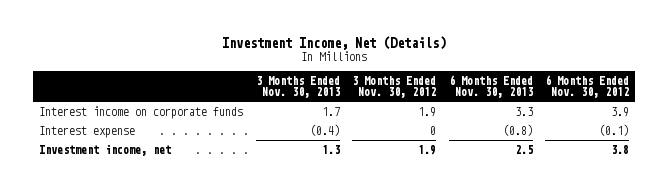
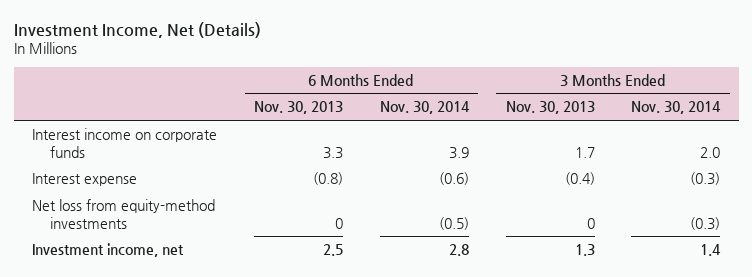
- | 3 Months Ended Nov. 30, 2013 | 3 Months Ended Nov. 30, 2012 | 6 Months Ended Nov. 30, 2013 | 6 Months Ended Nov. 30, 2012
+ | 6 Months Ended Nov. 30, 2013 | 6 Months Ended Nov. 30, 2014 | 3 Months Ended Nov. 30, 2013 | 3 Months Ended Nov. 30, 2014
+ Net loss from equity-method investments | 0 | (0.5) | 0 | (0.3)

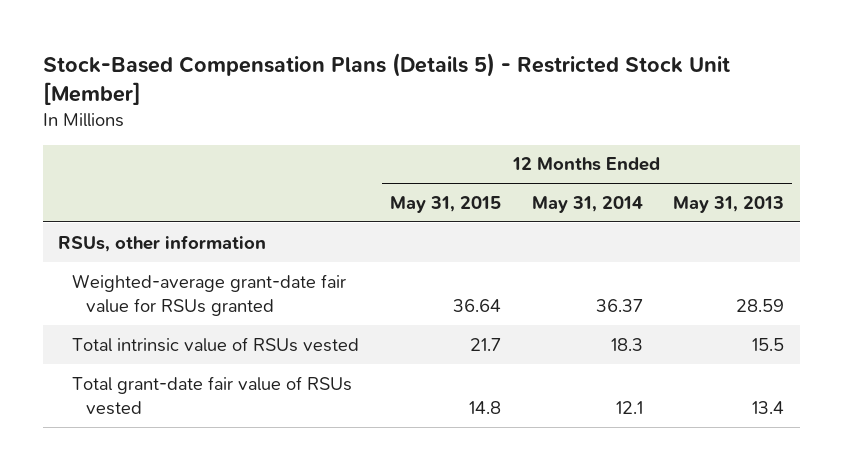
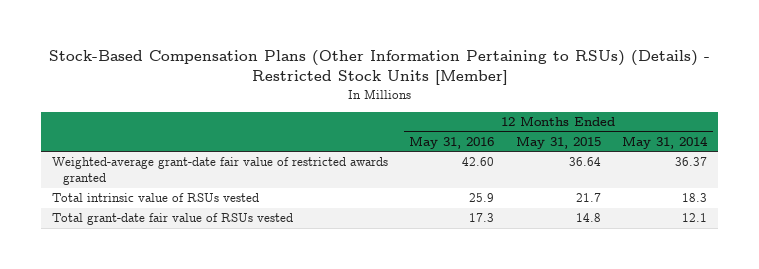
- Stock-Based Compensation Plans (Details 5) - Restricted Stock Unit [Member]
+ Stock-Based Compensation Plans (Other Information Pertaining to RSUs) (Details) - Restricted Stock Units [Member]
- | 12 Months Ended May 31, 2015 | 12 Months Ended May 31, 2014 | 12 Months Ended May 31, 2013
+ | 12 Months Ended May 31, 2016 | 12 Months Ended May 31, 2015 | 12 Months Ended May 31, 2014
- RSUs, other information
- Weighted-average grant-date fair value for RSUs granted | 36.64 | 36.37 | 28.59
+ Weighted-average grant-date fair value of restricted awards granted | 42.60 | 36.64 | 36.37

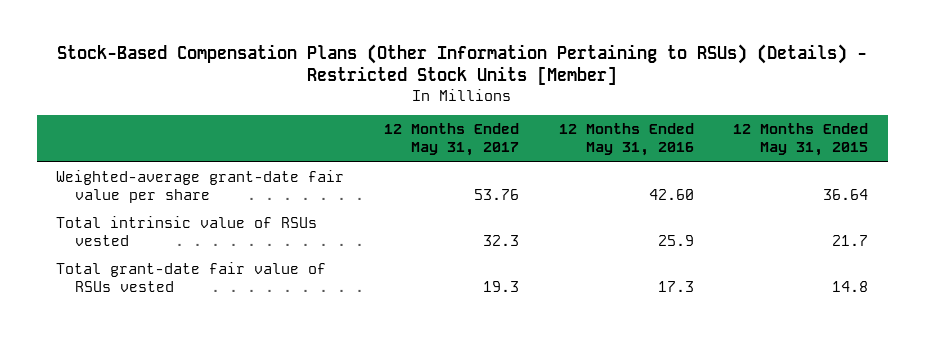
- | 12 Months Ended May 31, 2016 | 12 Months Ended May 31, 2015 | 12 Months Ended May 31, 2014
+ | 12 Months Ended May 31, 2017 | 12 Months Ended May 31, 2016 | 12 Months Ended May 31, 2015
- Weighted-average grant-date fair value of restricted awards granted | 42.60 | 36.64 | 36.37
+ Weighted-average grant-date fair value per share | 53.76 | 42.60 | 36.64

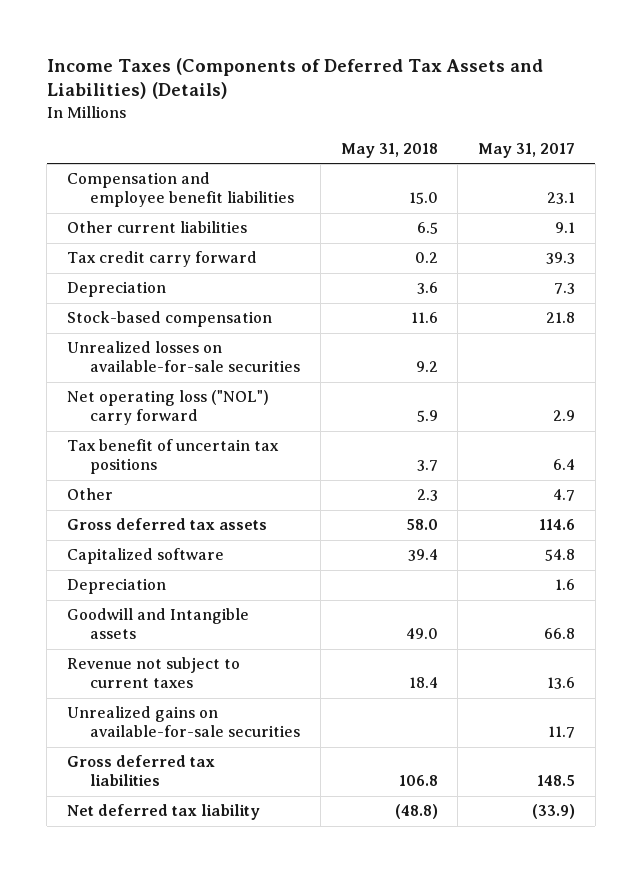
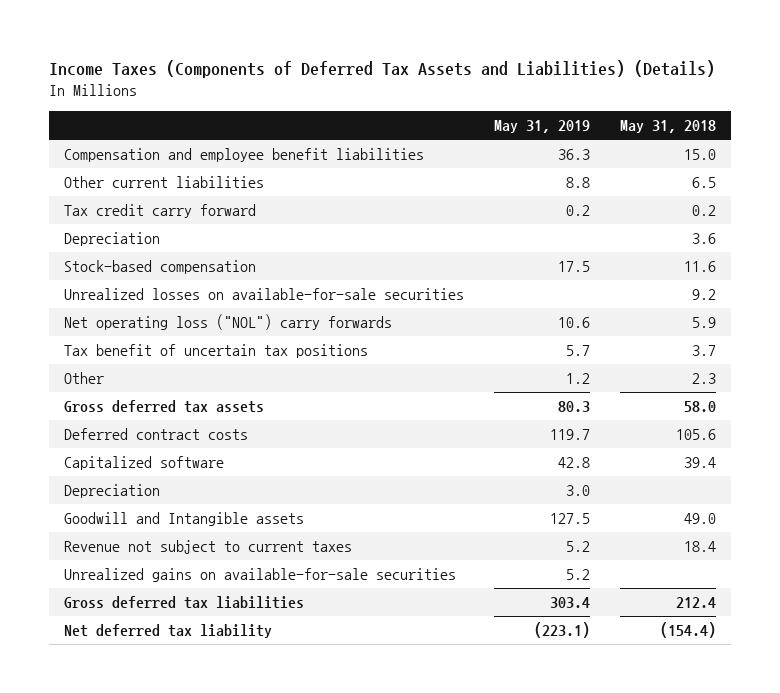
- | May 31, 2018 | May 31, 2017
+ | May 31, 2019 | May 31, 2018
- Net operating loss ("NOL") carry forward | 5.9 | 2.9
+ Net operating loss ("NOL") carry forwards | 10.6 | 5.9
+ Deferred contract costs | 119.7 | 105.6
- Gross deferred tax liabilities | 106.8 | 148.5
- Net deferred tax liability | (48.8) | (33.9)
+ Gross deferred tax liabilities | 303.4 | 212.4
+ Net deferred tax liability | (223.1) | (154.4)

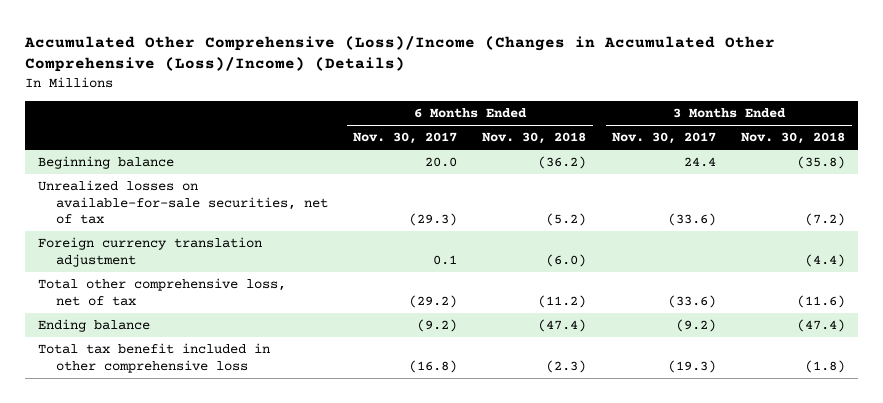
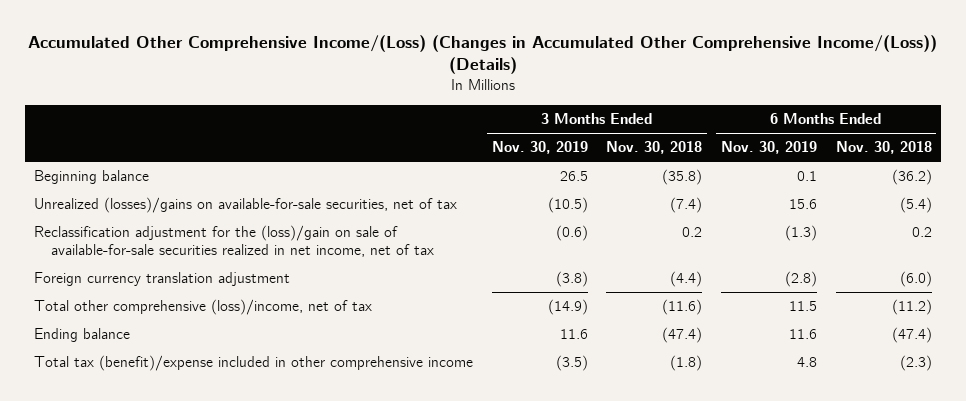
- Accumulated Other Comprehensive (Loss)/Income (Changes in Accumulated Other Comprehensive (Loss)/Income) (Details)
+ Accumulated Other Comprehensive Income/(Loss) (Changes in Accumulated Other Comprehensive Income/(Loss)) (Details)
- | 6 Months Ended Nov. 30, 2017 | 6 Months Ended Nov. 30, 2018 | 3 Months Ended Nov. 30, 2017 | 3 Months Ended Nov. 30, 2018
+ | 3 Months Ended Nov. 30, 2019 | 3 Months Ended Nov. 30, 2018 | 6 Months Ended Nov. 30, 2019 | 6 Months Ended Nov. 30, 2018
- Unrealized losses on available-for-sale securities, net of tax | (29.3) | (5.2) | (33.6) | (7.2)
+ Unrealized (losses)/gains on available-for-sale securities, net of tax | (10.5) | (7.4) | 15.6 | (5.4)
+ Reclassification adjustment for the (loss)/gain on sale of available-for-sale securities realized in net income, net of tax | (0.6) | 0.2 | (1.3) | 0.2
- Total other comprehensive loss, net of tax | (29.2) | (11.2) | (33.6) | (11.6)
+ Total other comprehensive (loss)/income, net of tax | (14.9) | (11.6) | 11.5 | (11.2)
- Total tax benefit included in other comprehensive loss | (16.8) | (2.3) | (19.3) | (1.8)
+ Total tax (benefit)/expense included in other comprehensive income | (3.5) | (1.8) | 4.8 | (2.3)

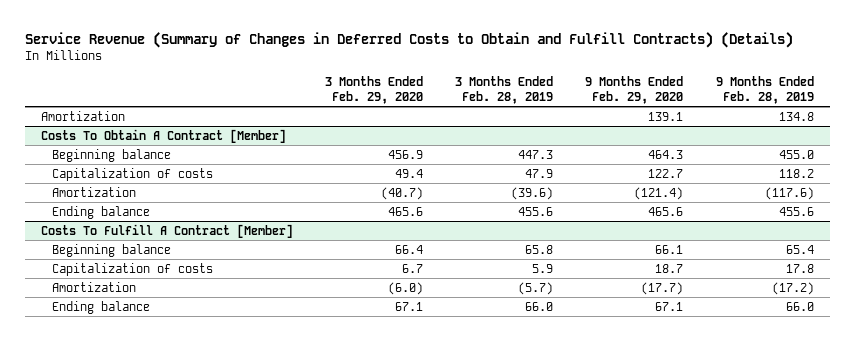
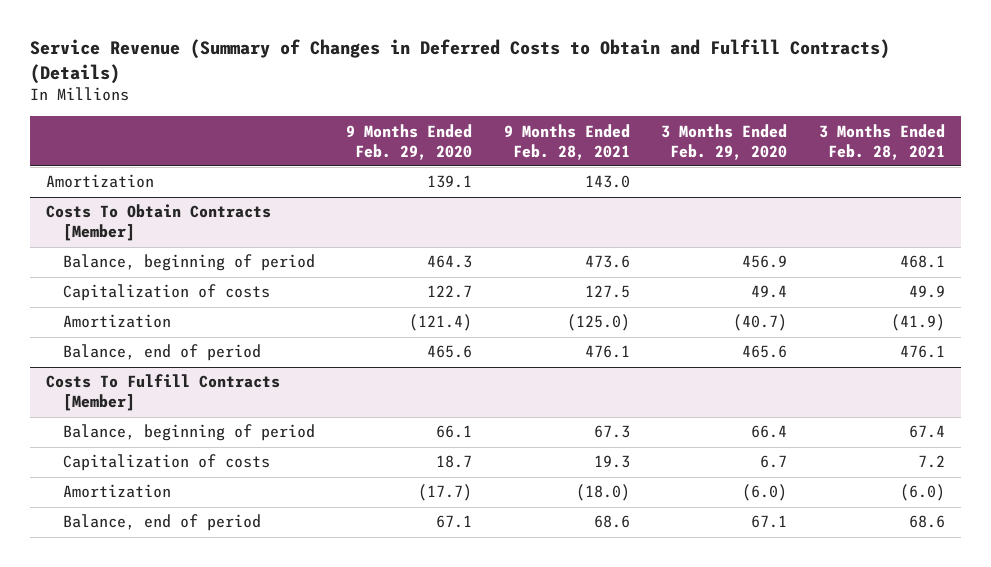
- | 3 Months Ended Feb. 29, 2020 | 3 Months Ended Feb. 28, 2019 | 9 Months Ended Feb. 29, 2020 | 9 Months Ended Feb. 28, 2019
+ | 9 Months Ended Feb. 29, 2020 | 9 Months Ended Feb. 28, 2021 | 3 Months Ended Feb. 29, 2020 | 3 Months Ended Feb. 28, 2021
- Costs To Obtain A Contract [Member]
- Beginning balance | 456.9 | 447.3 | 464.3 | 455.0
+ Costs To Obtain Contracts [Member]
+ Balance, beginning of period | 464.3 | 473.6 | 456.9 | 468.1
- Ending balance | 465.6 | 455.6 | 465.6 | 455.6
- Costs To Fulfill A Contract [Member]
- Beginning balance | 66.4 | 65.8 | 66.1 | 65.4
+ Balance, end of period | 465.6 | 476.1 | 465.6 | 476.1
+ Costs To Fulfill Contracts [Member]
+ Balance, beginning of period | 66.1 | 67.3 | 66.4 | 67.4
- Ending balance | 67.1 | 66.0 | 67.1 | 66.0
+ Balance, end of period | 67.1 | 68.6 | 67.1 | 68.6

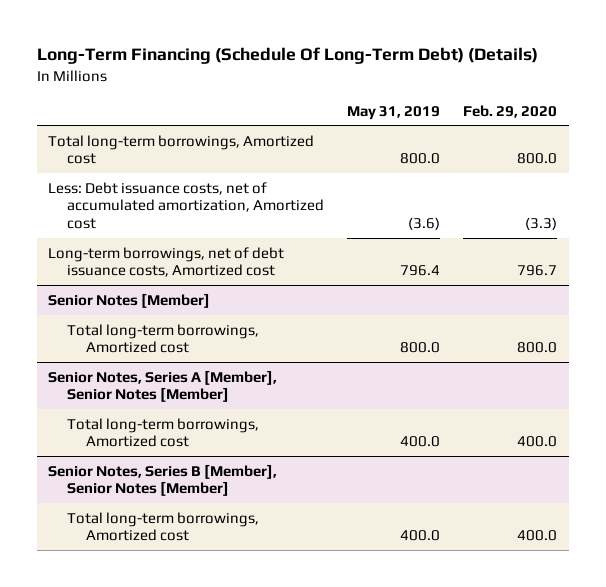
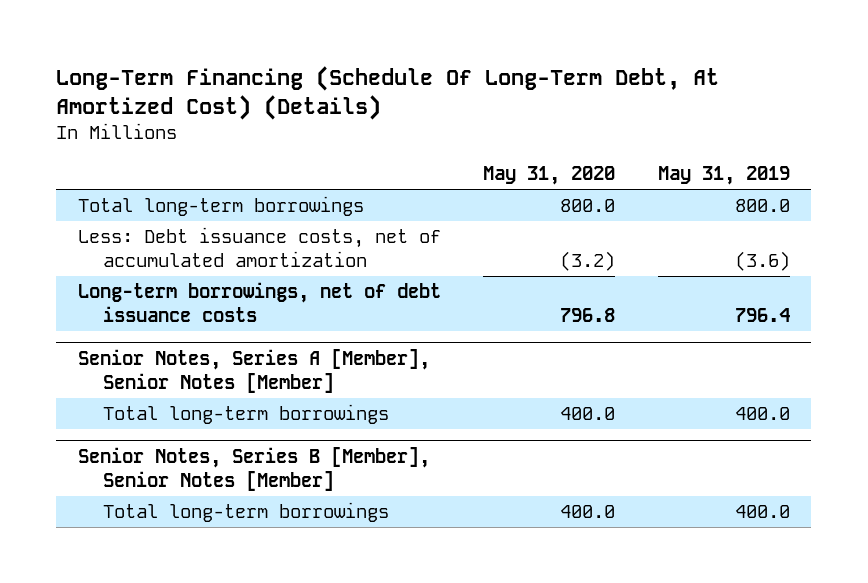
- Long-Term Financing (Schedule Of Long-Term Debt) (Details)
+ Long-Term Financing (Schedule Of Long-Term Debt, At Amortized Cost) (Details)
- | May 31, 2019 | Feb. 29, 2020
+ | May 31, 2020 | May 31, 2019
- Total long-term borrowings, Amortized cost | 800.0 | 800.0
- Less: Debt issuance costs, net of accumulated amortization, Amortized cost | (3.6) | (3.3)
- Long-term borrowings, net of debt issuance costs, Amortized cost | 796.4 | 796.7
- Senior Notes [Member]
- Total long-term borrowings, Amortized cost | 800.0 | 800.0
+ Total long-term borrowings | 800.0 | 800.0
+ Less: Debt issuance costs, net of accumulated amortization | (3.2) | (3.6)
+ Long-term borrowings, net of debt issuance costs | 796.8 | 796.4
@ Senior Notes, Series A [Member], Senior Notes [Member]
- Total long-term borrowings, Amortized cost | 400.0 | 400.0
+ Total long-term borrowings | 400.0 | 400.0
@ Senior Notes, Series B [Member], Senior Notes [Member]
- Total long-term borrowings, Amortized cost | 400.0 | 400.0
+ Total long-term borrowings | 400.0 | 400.0

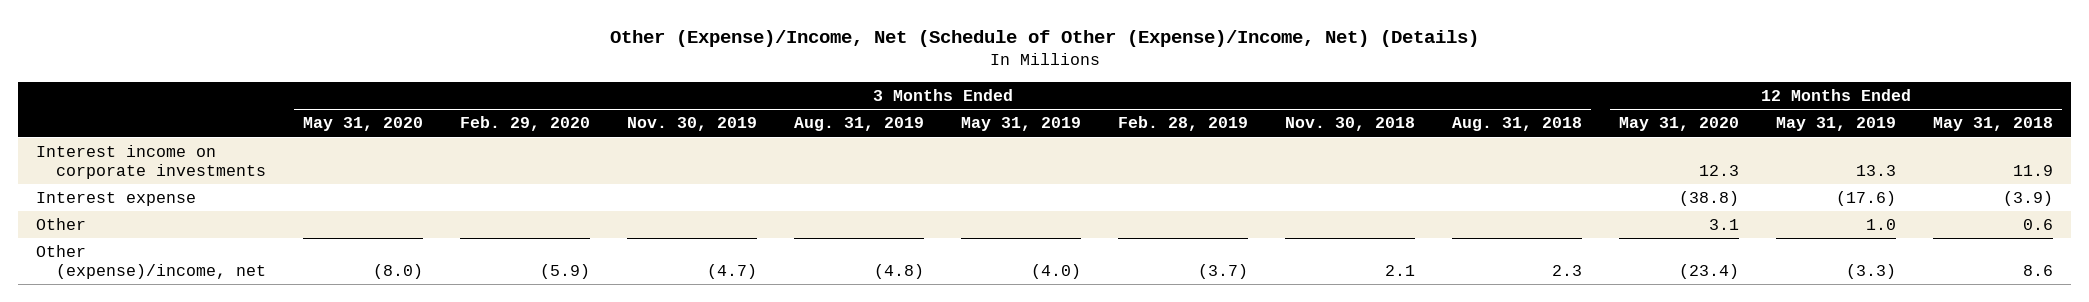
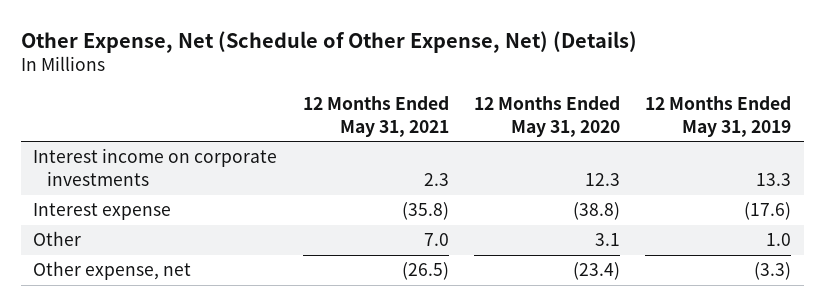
- Other (Expense)/Income, Net (Schedule of Other (Expense)/Income, Net) (Details)
+ Other Expense, Net (Schedule of Other Expense, Net) (Details)
- | 3 Months Ended May 31, 2020 | 3 Months Ended Feb. 29, 2020 | 3 Months Ended Nov. 30, 2019 | 3 Months Ended Aug. 31, 2019 | 3 Months Ended May 31, 2019 | 3 Months Ended Feb. 28, 2019 | 3 Months Ended Nov. 30, 2018 | 3 Months Ended Aug. 31, 2018 | 12 Months Ended May 31, 2020 | 12 Months Ended May 31, 2019 | 12 Months Ended May 31, 2018
+ | 12 Months Ended May 31, 2021 | 12 Months Ended May 31, 2020 | 12 Months Ended May 31, 2019
- Other (expense)/income, net | (8.0) | (5.9) | (4.7) | (4.8) | (4.0) | (3.7) | 2.1 | 2.3 | (23.4) | (3.3) | 8.6
+ Other expense, net | (26.5) | (23.4) | (3.3)

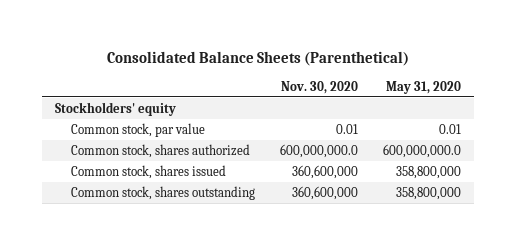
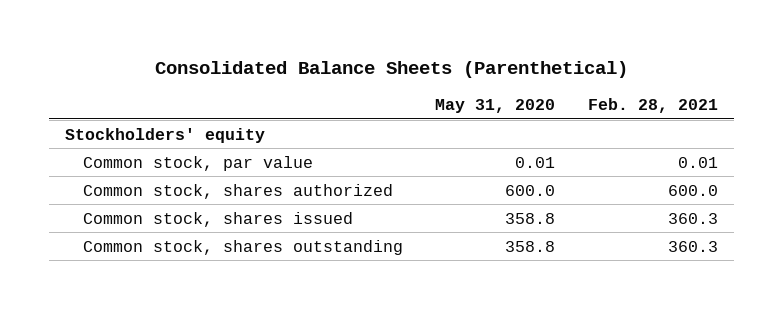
- | Nov. 30, 2020 | May 31, 2020
+ | May 31, 2020 | Feb. 28, 2021
- Common stock, shares authorized | 600,000,000.0 | 600,000,000.0
- Common stock, shares issued | 360,600,000 | 358,800,000
- Common stock, shares outstanding | 360,600,000 | 358,800,000
+ Common stock, shares authorized | 600.0 | 600.0
+ Common stock, shares issued | 358.8 | 360.3
+ Common stock, shares outstanding | 358.8 | 360.3

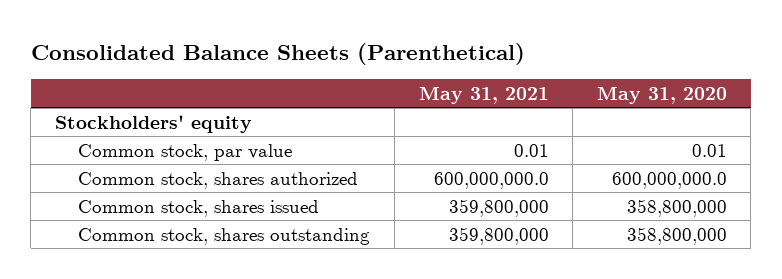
- | May 31, 2020 | Feb. 28, 2021
+ | May 31, 2021 | May 31, 2020
- Common stock, shares authorized | 600.0 | 600.0
- Common stock, shares issued | 358.8 | 360.3
- Common stock, shares outstanding | 358.8 | 360.3
+ Common stock, shares authorized | 600,000,000.0 | 600,000,000.0
+ Common stock, shares issued | 359,800,000 | 358,800,000
+ Common stock, shares outstanding | 359,800,000 | 358,800,000

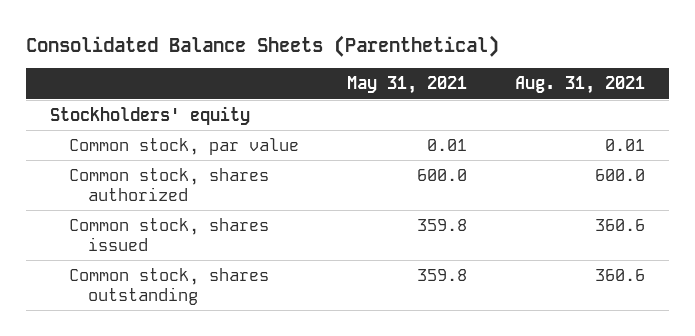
- | May 31, 2021 | May 31, 2020
+ | May 31, 2021 | Aug. 31, 2021
- Common stock, shares authorized | 600,000,000.0 | 600,000,000.0
- Common stock, shares issued | 359,800,000 | 358,800,000
- Common stock, shares outstanding | 359,800,000 | 358,800,000
+ Common stock, shares authorized | 600.0 | 600.0
+ Common stock, shares issued | 359.8 | 360.6
+ Common stock, shares outstanding | 359.8 | 360.6

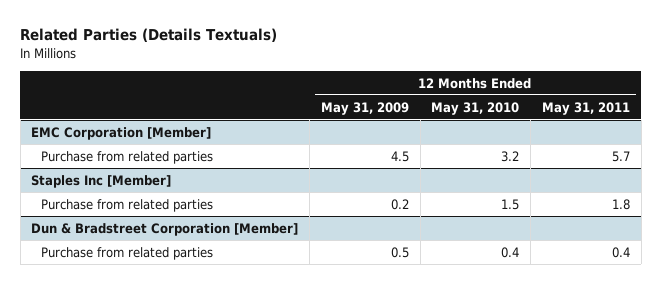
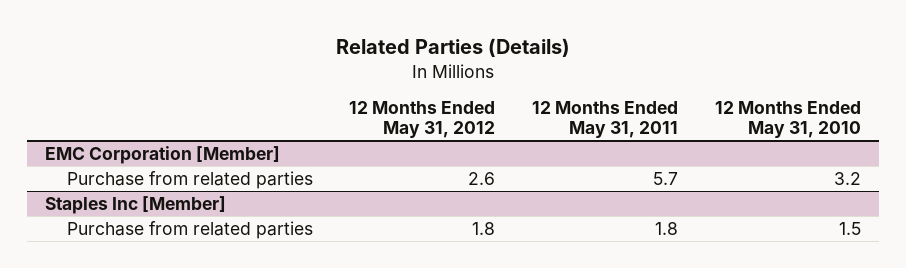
- Related Parties (Details Textuals)
+ Related Parties (Details)
- | 12 Months Ended May 31, 2009 | 12 Months Ended May 31, 2010 | 12 Months Ended May 31, 2011
+ | 12 Months Ended May 31, 2012 | 12 Months Ended May 31, 2011 | 12 Months Ended May 31, 2010
- Dun & Bradstreet Corporation [Member]
- Purchase from related parties | 0.5 | 0.4 | 0.4

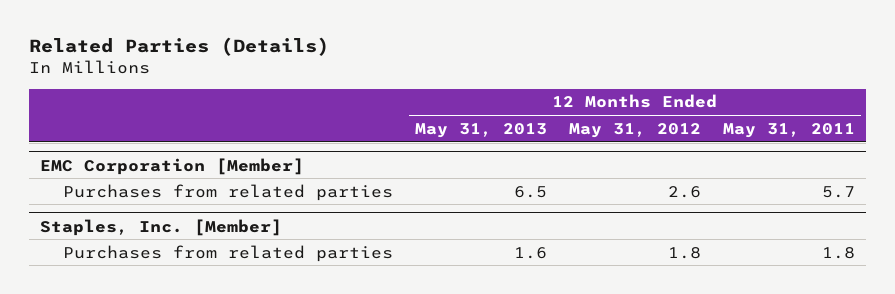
- | 12 Months Ended May 31, 2012 | 12 Months Ended May 31, 2011 | 12 Months Ended May 31, 2010
+ | 12 Months Ended May 31, 2013 | 12 Months Ended May 31, 2012 | 12 Months Ended May 31, 2011
@ EMC Corporation [Member]
- Purchase from related parties | 2.6 | 5.7 | 3.2
- Staples Inc [Member]
- Purchase from related parties | 1.8 | 1.8 | 1.5
@ EMC Corporation [Member]
+ Purchases from related parties | 6.5 | 2.6 | 5.7
+ Staples, Inc. [Member]
+ Purchases from related parties | 1.6 | 1.8 | 1.8

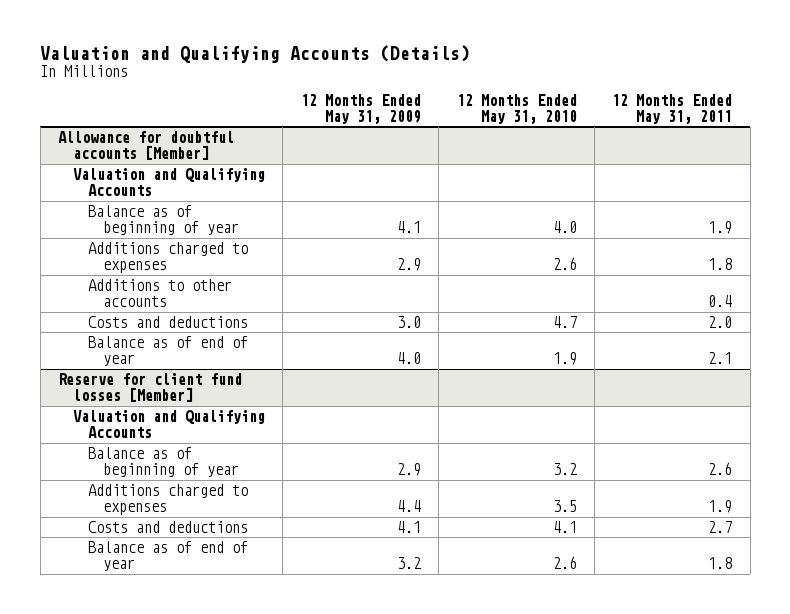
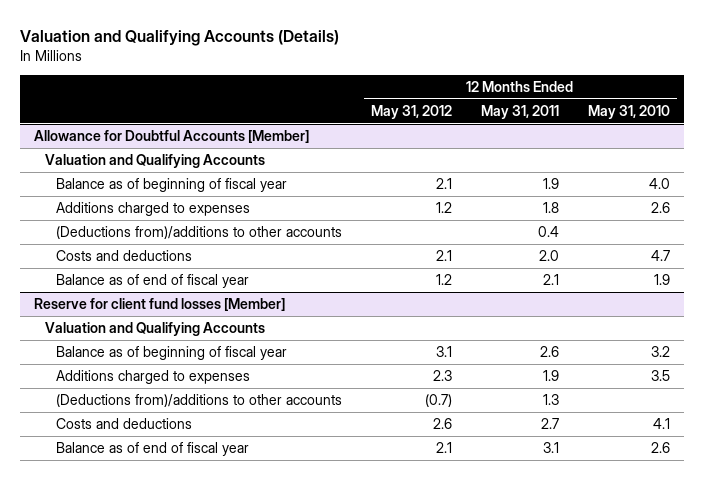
- | 12 Months Ended May 31, 2009 | 12 Months Ended May 31, 2010 | 12 Months Ended May 31, 2011
+ | 12 Months Ended May 31, 2012 | 12 Months Ended May 31, 2011 | 12 Months Ended May 31, 2010
- Allowance for doubtful accounts [Member]
+ Allowance for Doubtful Accounts [Member]
- Balance as of beginning of year | 4.1 | 4.0 | 1.9
+ Balance as of beginning of fiscal year | 2.1 | 1.9 | 4.0
- Additions to other accounts | | | 0.4
+ (Deductions from)/additions to other accounts | | 0.4 |
- Balance as of end of year | 4.0 | 1.9 | 2.1
+ Balance as of end of fiscal year | 1.2 | 2.1 | 1.9
@ Reserve for client fund losses [Member]
- Balance as of beginning of year | 2.9 | 3.2 | 2.6
+ Balance as of beginning of fiscal year | 3.1 | 2.6 | 3.2
+ (Deductions from)/additions to other accounts | (0.7) | 1.3 |
- Balance as of end of year | 3.2 | 2.6 | 1.8
+ Balance as of end of fiscal year | 2.1 | 3.1 | 2.6

